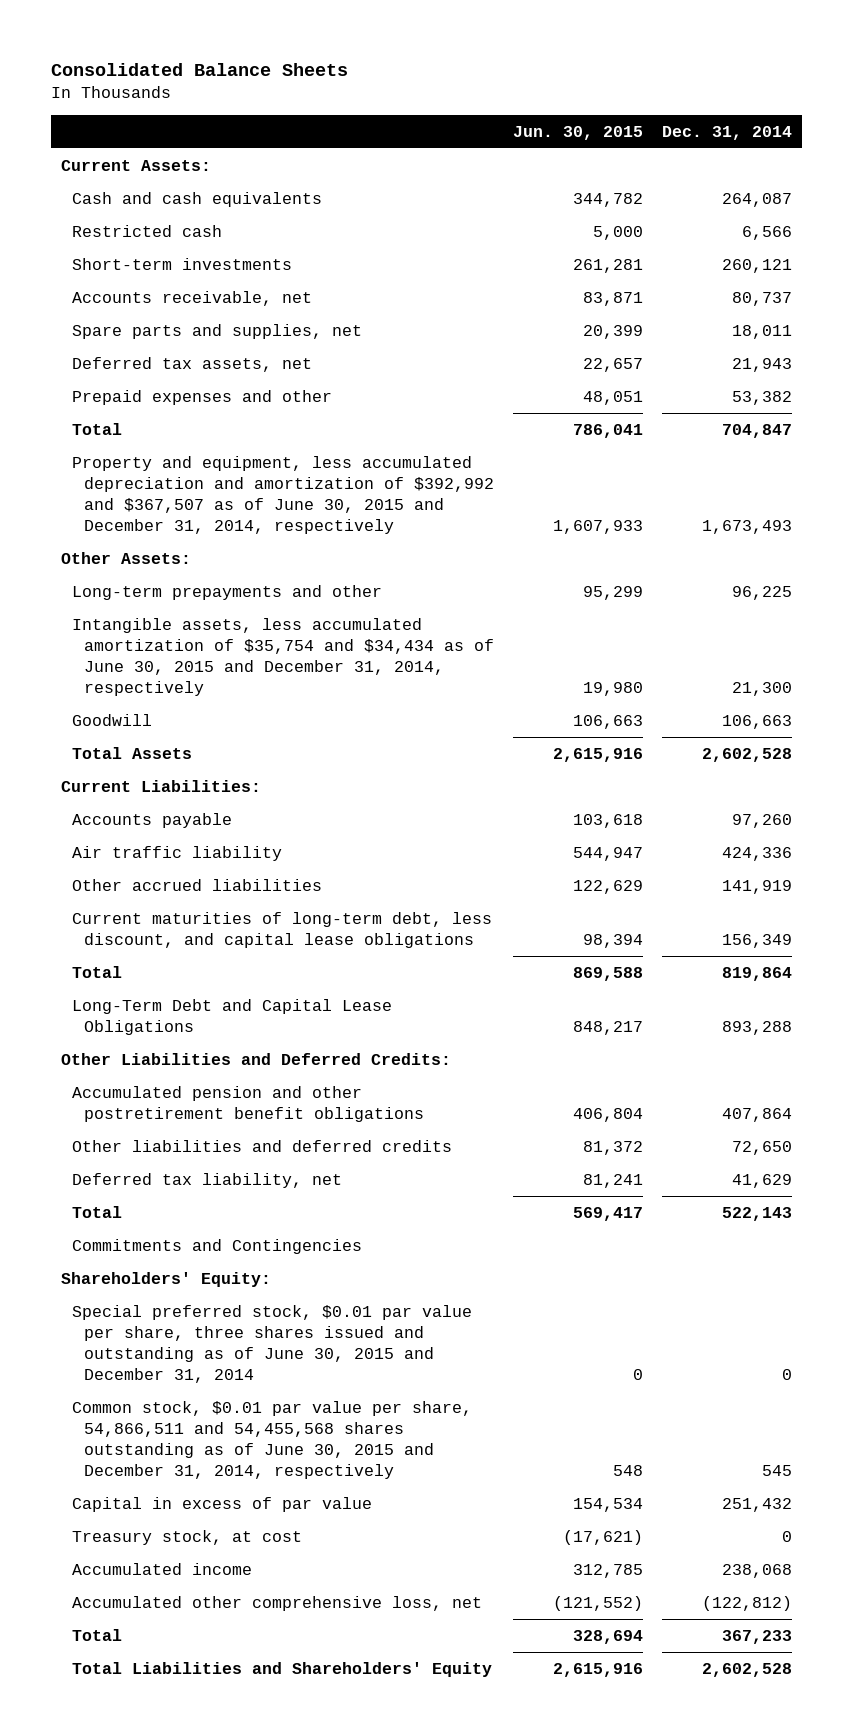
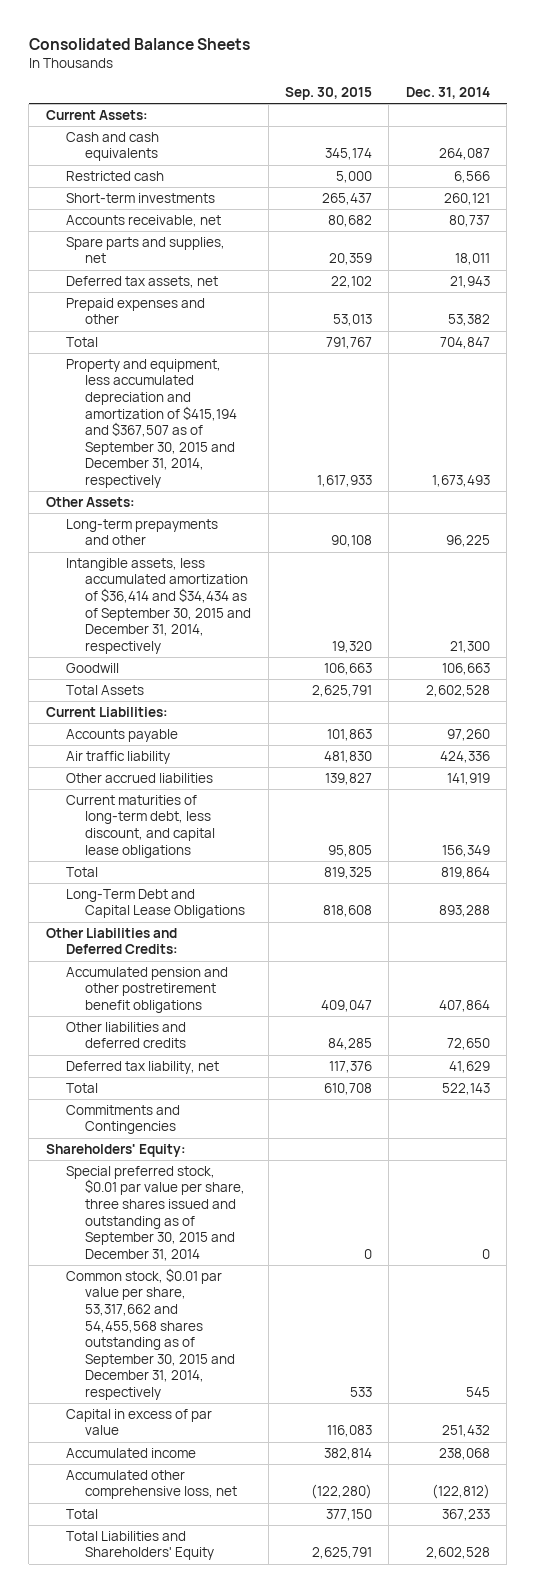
- | Jun. 30, 2015 | Dec. 31, 2014
+ | Sep. 30, 2015 | Dec. 31, 2014
- Property and equipment, less accumulated depreciation and amortization of $392,992 and $367,507 as of June 30, 2015 and December 31, 2014, respectively | 1,607,933 | 1,673,493
+ Property and equipment, less accumulated depreciation and amortization of $415,194 and $367,507 as of September 30, 2015 and December 31, 2014, respectively | 1,617,933 | 1,673,493
- Intangible assets, less accumulated amortization of $35,754 and $34,434 as of June 30, 2015 and December 31, 2014, respectively | 19,980 | 21,300
+ Intangible assets, less accumulated amortization of $36,414 and $34,434 as of September 30, 2015 and December 31, 2014, respectively | 19,320 | 21,300
- Special preferred stock, $0.01 par value per share, three shares issued and outstanding as of June 30, 2015 and December 31, 2014 | 0 | 0
- Common stock, $0.01 par value per share, 54,866,511 and 54,455,568 shares outstanding as of June 30, 2015 and December 31, 2014, respectively | 548 | 545
+ Special preferred stock, $0.01 par value per share, three shares issued and outstanding as of September 30, 2015 and December 31, 2014 | 0 | 0
+ Common stock, $0.01 par value per share, 53,317,662 and 54,455,568 shares outstanding as of September 30, 2015 and December 31, 2014, respectively | 533 | 545
- Treasury stock, at cost | (17,621) | 0

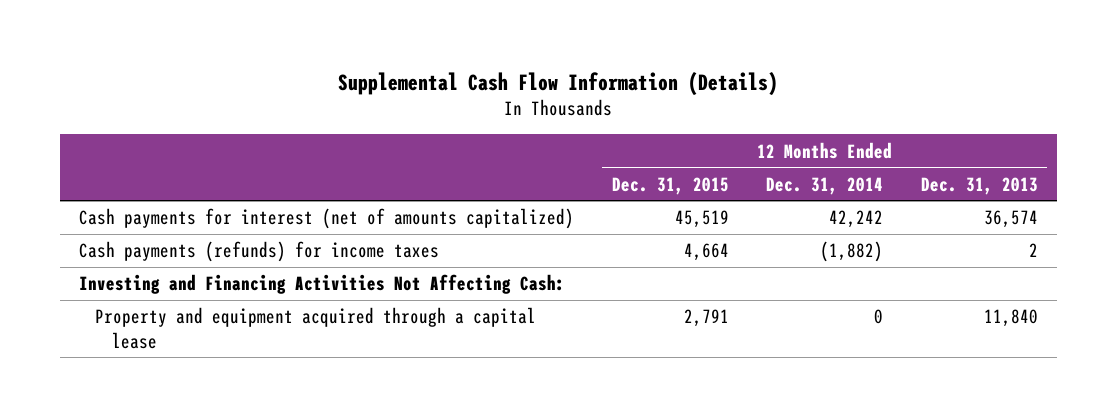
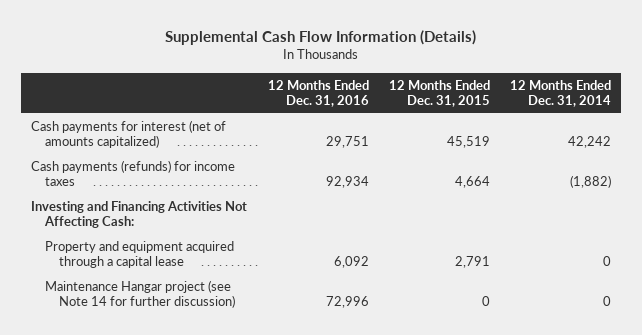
- | 12 Months Ended Dec. 31, 2015 | 12 Months Ended Dec. 31, 2014 | 12 Months Ended Dec. 31, 2013
+ | 12 Months Ended Dec. 31, 2016 | 12 Months Ended Dec. 31, 2015 | 12 Months Ended Dec. 31, 2014
+ Maintenance Hangar project (see Note 14 for further discussion) | 72,996 | 0 | 0

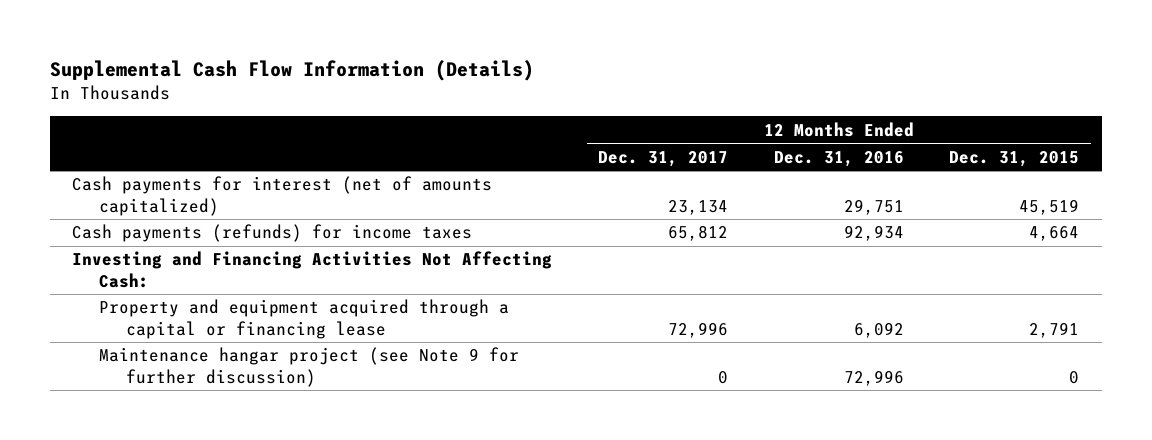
- | 12 Months Ended Dec. 31, 2016 | 12 Months Ended Dec. 31, 2015 | 12 Months Ended Dec. 31, 2014
+ | 12 Months Ended Dec. 31, 2017 | 12 Months Ended Dec. 31, 2016 | 12 Months Ended Dec. 31, 2015
- Property and equipment acquired through a capital lease | 6,092 | 2,791 | 0
- Maintenance Hangar project (see Note 14 for further discussion) | 72,996 | 0 | 0
+ Property and equipment acquired through a capital or financing lease | 72,996 | 6,092 | 2,791
+ Maintenance hangar project (see Note 9 for further discussion) | 0 | 72,996 | 0

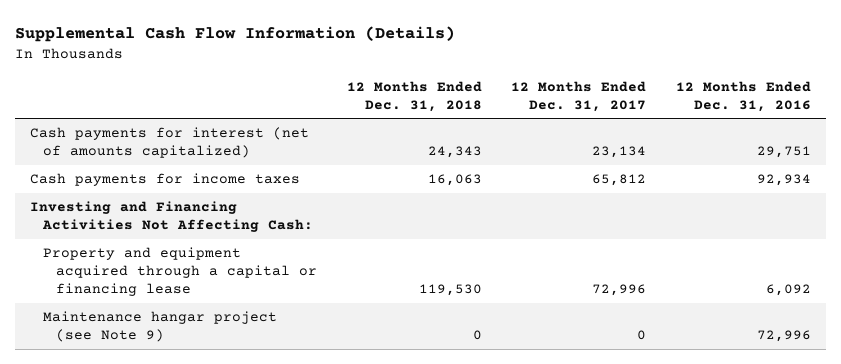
- | 12 Months Ended Dec. 31, 2017 | 12 Months Ended Dec. 31, 2016 | 12 Months Ended Dec. 31, 2015
+ | 12 Months Ended Dec. 31, 2018 | 12 Months Ended Dec. 31, 2017 | 12 Months Ended Dec. 31, 2016
- Cash payments (refunds) for income taxes | 65,812 | 92,934 | 4,664
+ Cash payments for income taxes | 16,063 | 65,812 | 92,934
- Maintenance hangar project (see Note 9 for further discussion) | 0 | 72,996 | 0
+ Maintenance hangar project (see Note 9) | 0 | 0 | 72,996

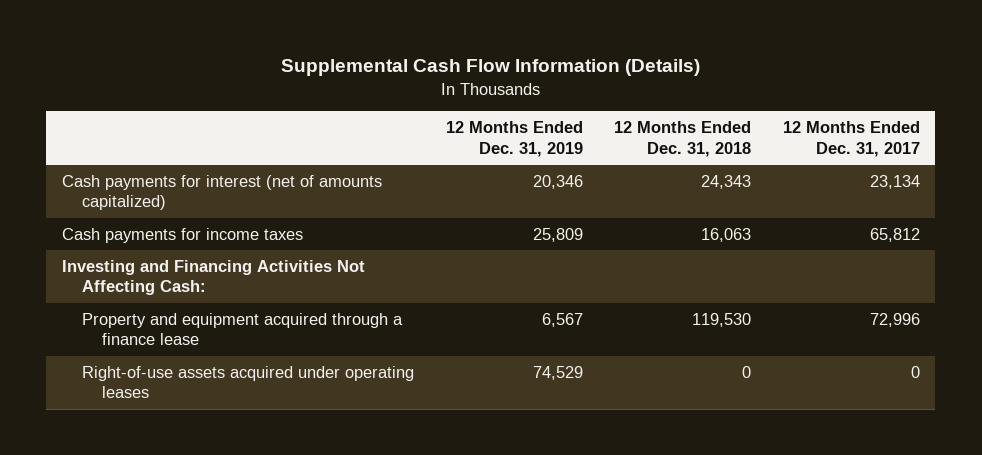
- | 12 Months Ended Dec. 31, 2018 | 12 Months Ended Dec. 31, 2017 | 12 Months Ended Dec. 31, 2016
+ | 12 Months Ended Dec. 31, 2019 | 12 Months Ended Dec. 31, 2018 | 12 Months Ended Dec. 31, 2017
- Property and equipment acquired through a capital or financing lease | 119,530 | 72,996 | 6,092
- Maintenance hangar project (see Note 9) | 0 | 0 | 72,996
+ Property and equipment acquired through a finance lease | 6,567 | 119,530 | 72,996
+ Right-of-use assets acquired under operating leases | 74,529 | 0 | 0

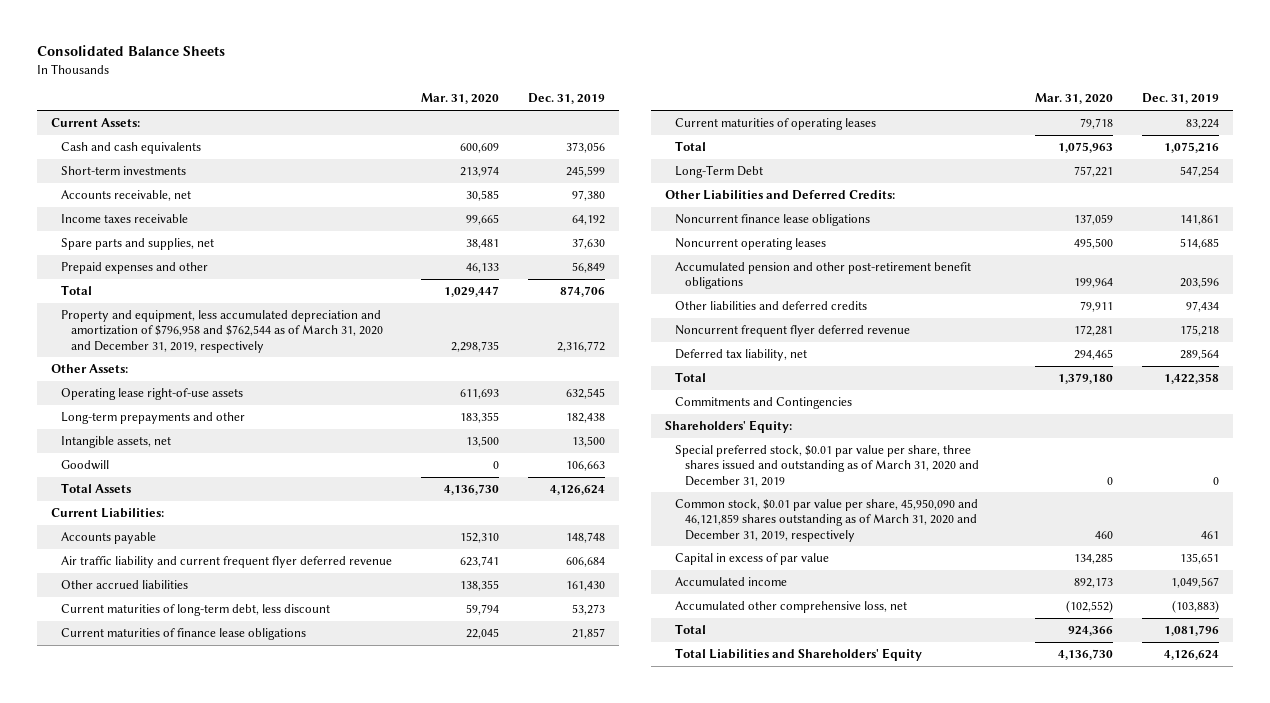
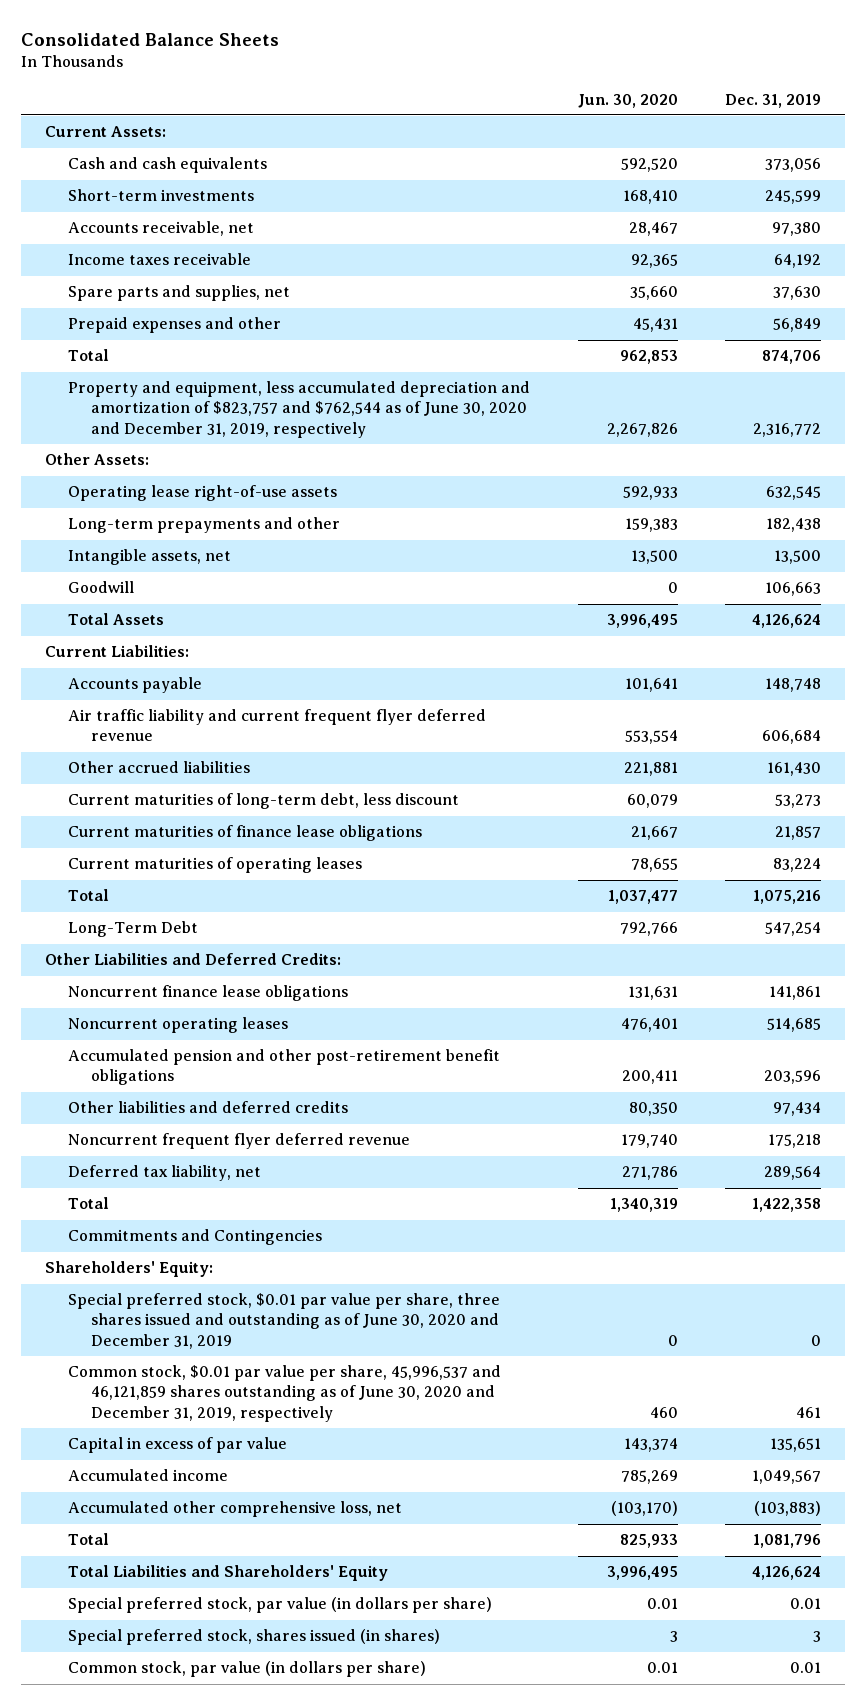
- | Mar. 31, 2020 | Dec. 31, 2019
+ | Jun. 30, 2020 | Dec. 31, 2019
- Property and equipment, less accumulated depreciation and amortization of $796,958 and $762,544 as of March 31, 2020 and December 31, 2019, respectively | 2,298,735 | 2,316,772
+ Property and equipment, less accumulated depreciation and amortization of $823,757 and $762,544 as of June 30, 2020 and December 31, 2019, respectively | 2,267,826 | 2,316,772
- Special preferred stock, $0.01 par value per share, three shares issued and outstanding as of March 31, 2020 and December 31, 2019 | 0 | 0
- Common stock, $0.01 par value per share, 45,950,090 and 46,121,859 shares outstanding as of March 31, 2020 and December 31, 2019, respectively | 460 | 461
+ Special preferred stock, $0.01 par value per share, three shares issued and outstanding as of June 30, 2020 and December 31, 2019 | 0 | 0
+ Common stock, $0.01 par value per share, 45,996,537 and 46,121,859 shares outstanding as of June 30, 2020 and December 31, 2019, respectively | 460 | 461
+ Special preferred stock, par value (in dollars per share) | 0.01 | 0.01
+ Special preferred stock, shares issued (in shares) | 3 | 3
+ Common stock, par value (in dollars per share) | 0.01 | 0.01

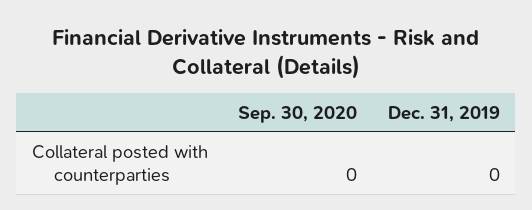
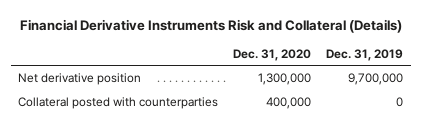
- Financial Derivative Instruments - Risk and Collateral (Details)
+ Financial Derivative Instruments Risk and Collateral (Details)
- | Sep. 30, 2020 | Dec. 31, 2019
+ | Dec. 31, 2020 | Dec. 31, 2019
+ Net derivative position | 1,300,000 | 9,700,000

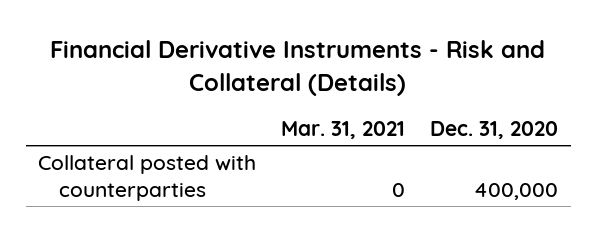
- Financial Derivative Instruments Risk and Collateral (Details)
+ Financial Derivative Instruments - Risk and Collateral (Details)
- | Dec. 31, 2020 | Dec. 31, 2019
+ | Mar. 31, 2021 | Dec. 31, 2020
- Net derivative position | 1,300,000 | 9,700,000

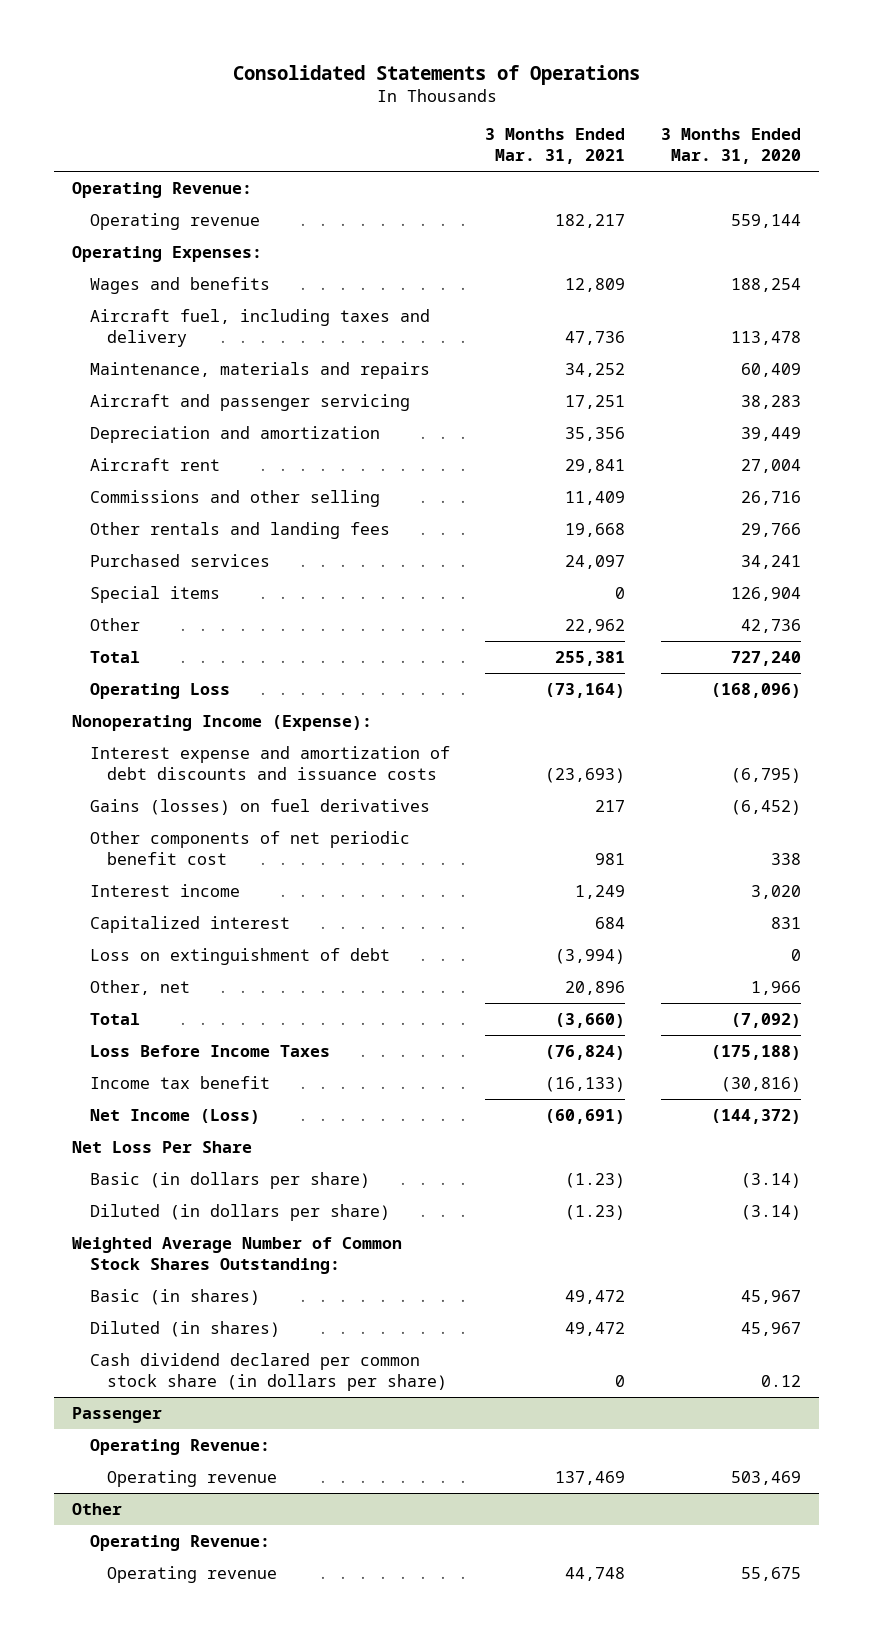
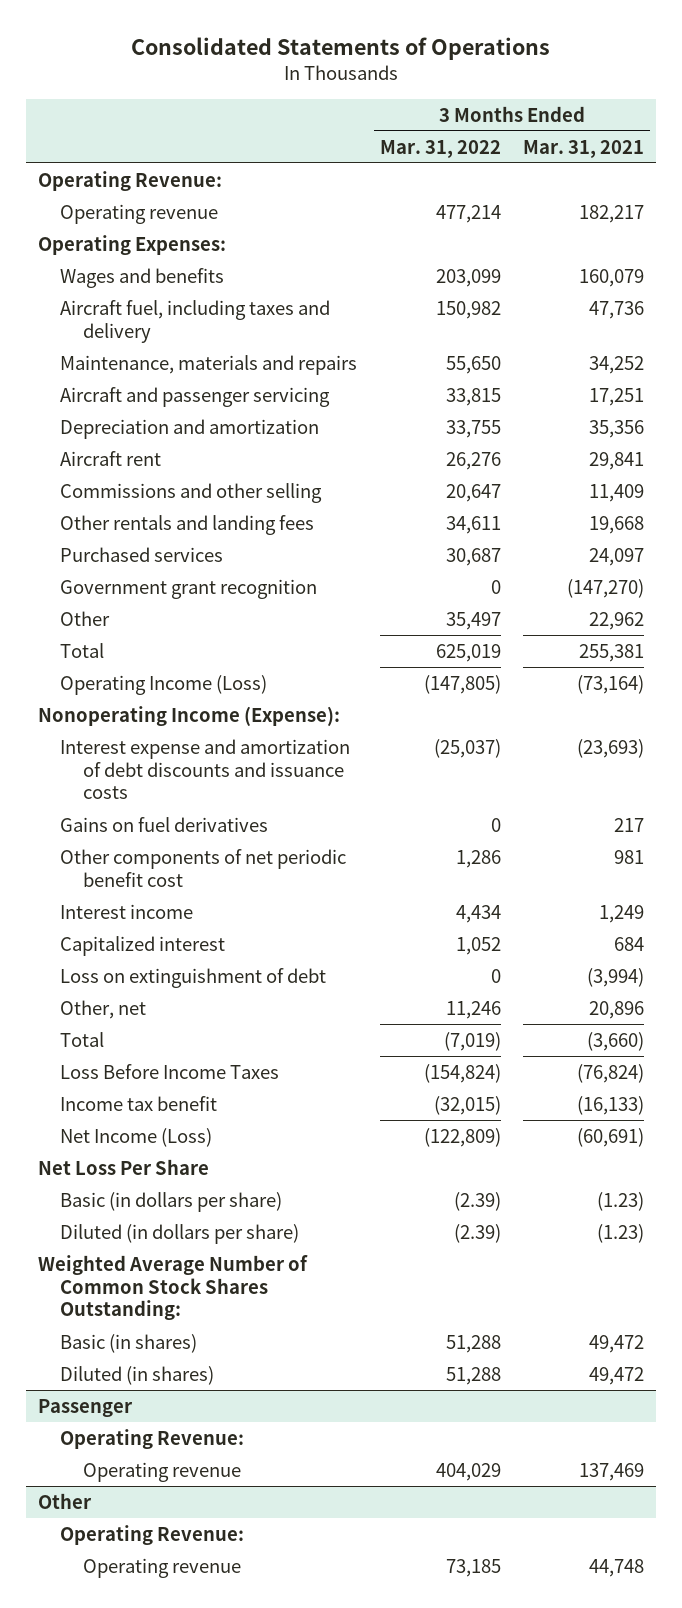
- | 3 Months Ended Mar. 31, 2021 | 3 Months Ended Mar. 31, 2020
+ | 3 Months Ended Mar. 31, 2022 | 3 Months Ended Mar. 31, 2021
- Wages and benefits | 12,809 | 188,254
+ Wages and benefits | 203,099 | 160,079
- Special items | 0 | 126,904
+ Government grant recognition | 0 | (147,270)
- Operating Loss | (73,164) | (168,096)
+ Operating Income (Loss) | (147,805) | (73,164)
- Gains (losses) on fuel derivatives | 217 | (6,452)
+ Gains on fuel derivatives | 0 | 217
- Cash dividend declared per common stock share (in dollars per share) | 0 | 0.12

